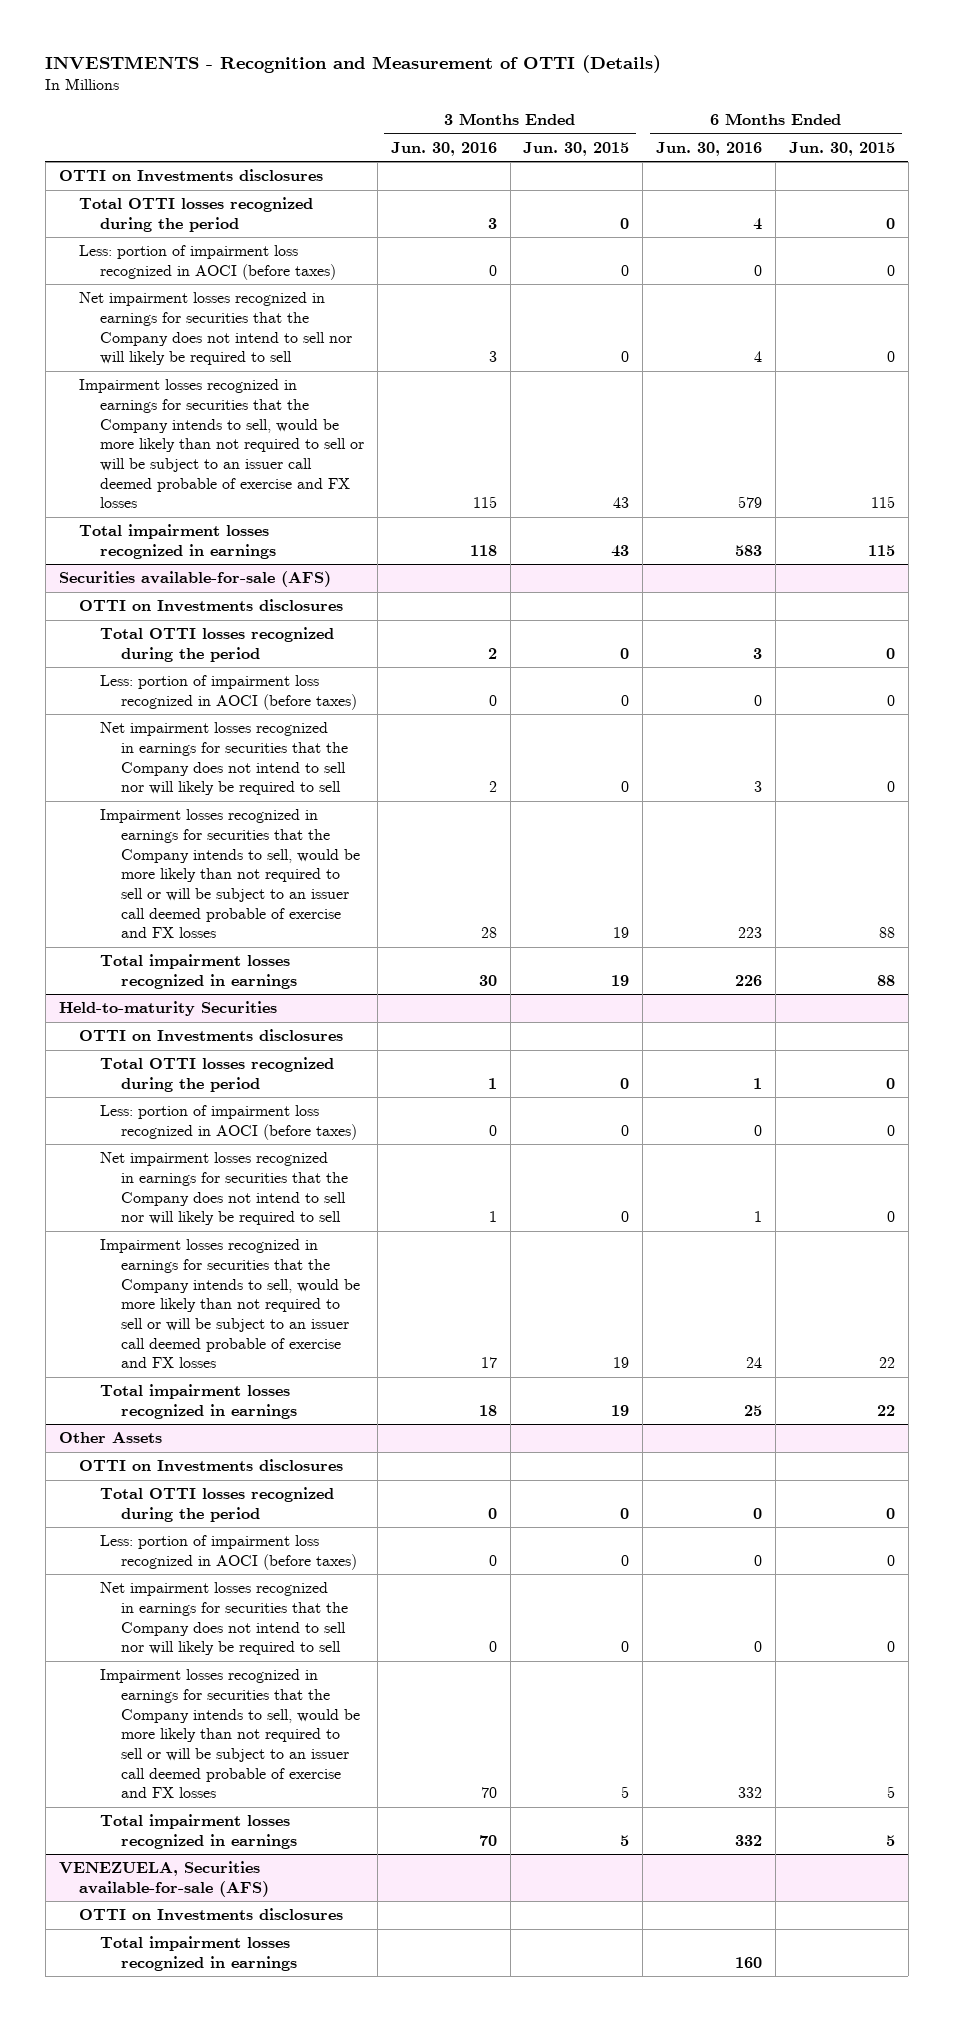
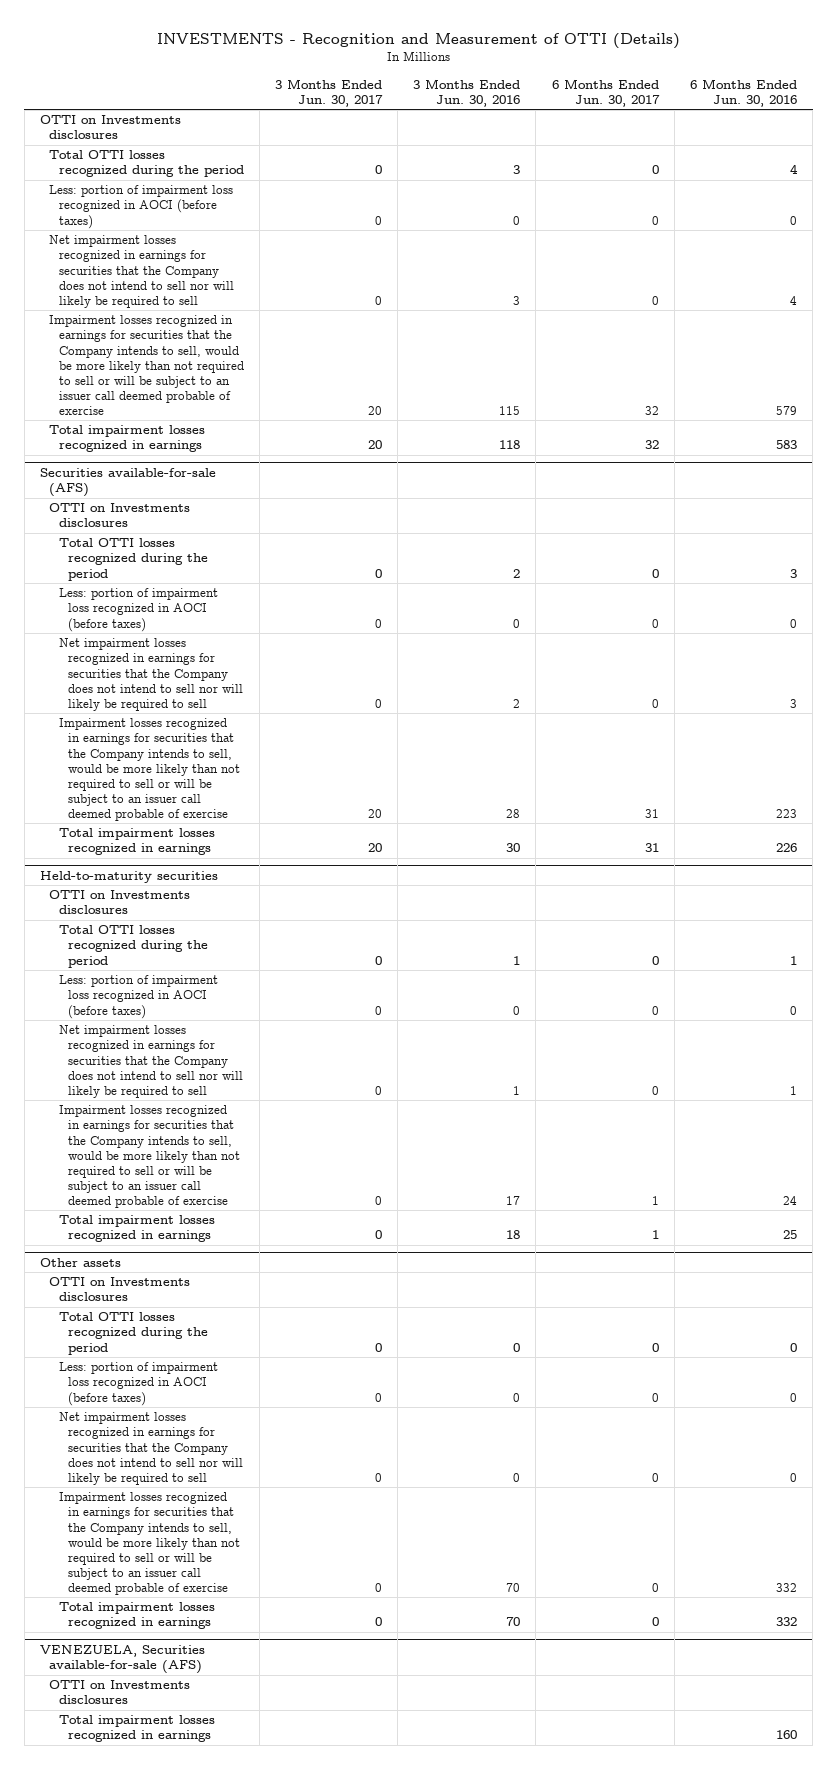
- | 3 Months Ended Jun. 30, 2016 | 3 Months Ended Jun. 30, 2015 | 6 Months Ended Jun. 30, 2016 | 6 Months Ended Jun. 30, 2015
+ | 3 Months Ended Jun. 30, 2017 | 3 Months Ended Jun. 30, 2016 | 6 Months Ended Jun. 30, 2017 | 6 Months Ended Jun. 30, 2016
- Impairment losses recognized in earnings for securities that the Company intends to sell, would be more likely than not required to sell or will be subject to an issuer call deemed probable of exercise and FX losses | 115 | 43 | 579 | 115
+ Impairment losses recognized in earnings for securities that the Company intends to sell, would be more likely than not required to sell or will be subject to an issuer call deemed probable of exercise | 20 | 115 | 32 | 579
@ Securities available-for-sale (AFS)
- Impairment losses recognized in earnings for securities that the Company intends to sell, would be more likely than not required to sell or will be subject to an issuer call deemed probable of exercise and FX losses | 28 | 19 | 223 | 88
+ Impairment losses recognized in earnings for securities that the Company intends to sell, would be more likely than not required to sell or will be subject to an issuer call deemed probable of exercise | 20 | 28 | 31 | 223
- Held-to-maturity Securities
+ Held-to-maturity securities
- Impairment losses recognized in earnings for securities that the Company intends to sell, would be more likely than not required to sell or will be subject to an issuer call deemed probable of exercise and FX losses | 17 | 19 | 24 | 22
+ Impairment losses recognized in earnings for securities that the Company intends to sell, would be more likely than not required to sell or will be subject to an issuer call deemed probable of exercise | 0 | 17 | 1 | 24
- Other Assets
+ Other assets
- Impairment losses recognized in earnings for securities that the Company intends to sell, would be more likely than not required to sell or will be subject to an issuer call deemed probable of exercise and FX losses | 70 | 5 | 332 | 5
+ Impairment losses recognized in earnings for securities that the Company intends to sell, would be more likely than not required to sell or will be subject to an issuer call deemed probable of exercise | 0 | 70 | 0 | 332

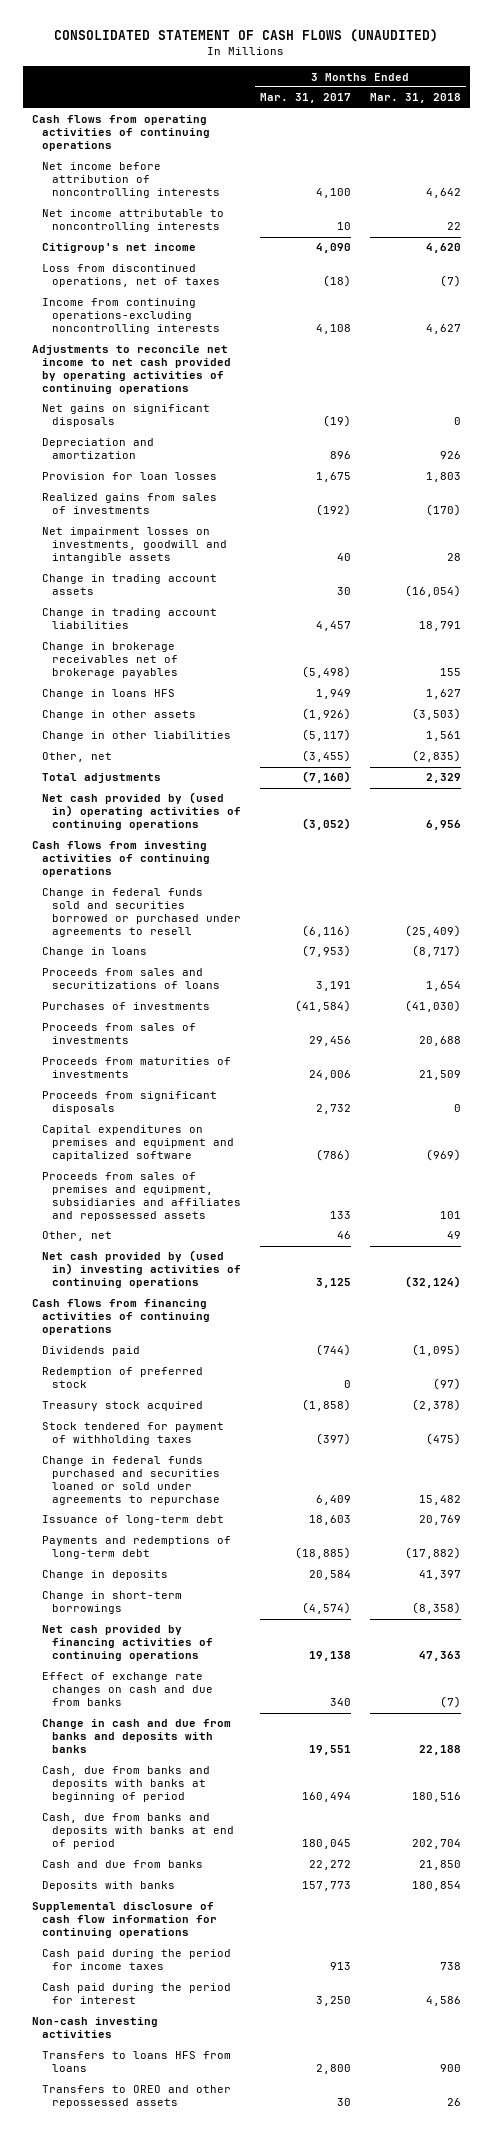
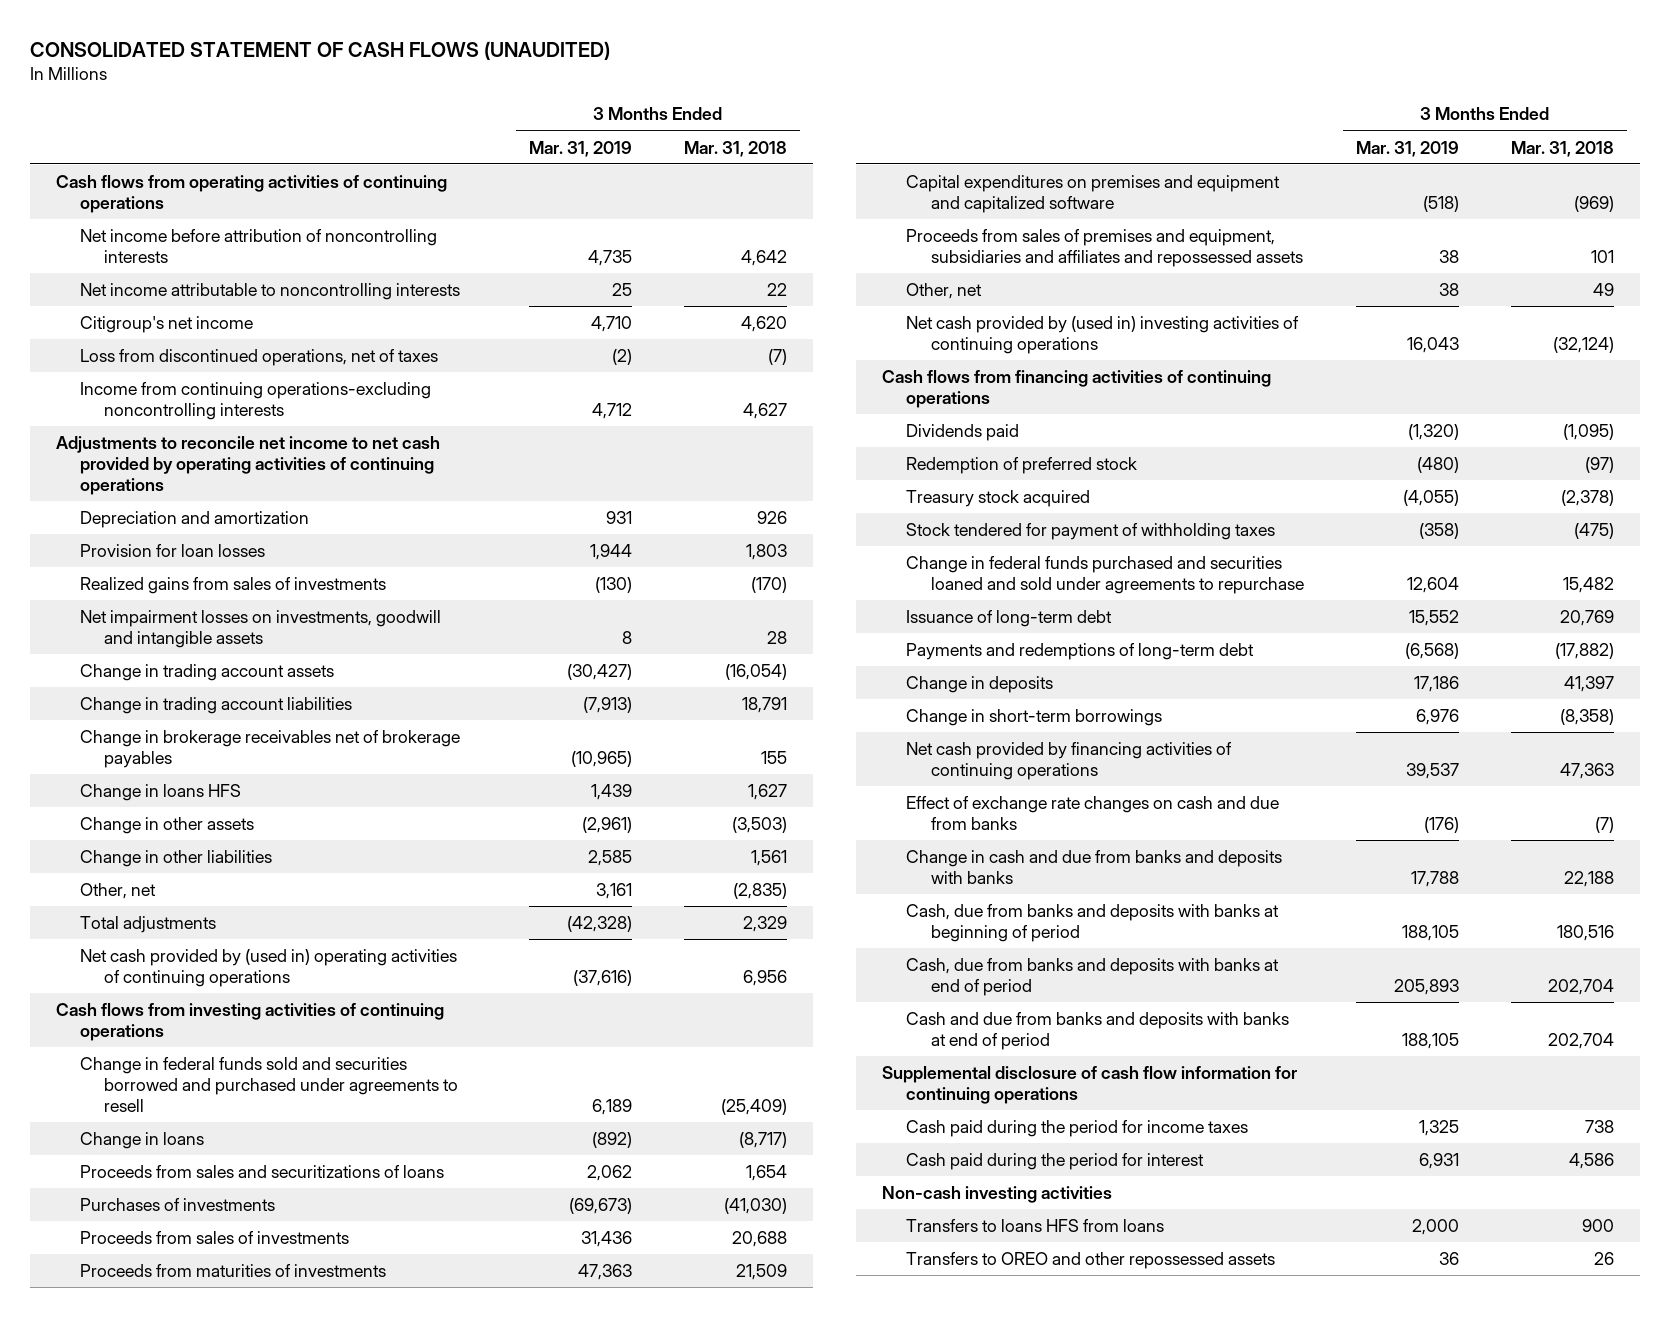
- | 3 Months Ended Mar. 31, 2017 | 3 Months Ended Mar. 31, 2018
+ | 3 Months Ended Mar. 31, 2019 | 3 Months Ended Mar. 31, 2018
- Net gains on significant disposals | (19) | 0
- Change in federal funds sold and securities borrowed or purchased under agreements to resell | (6,116) | (25,409)
+ Change in federal funds sold and securities borrowed and purchased under agreements to resell | 6,189 | (25,409)
- Proceeds from significant disposals | 2,732 | 0
- Change in federal funds purchased and securities loaned or sold under agreements to repurchase | 6,409 | 15,482
+ Change in federal funds purchased and securities loaned and sold under agreements to repurchase | 12,604 | 15,482
- Cash and due from banks | 22,272 | 21,850
- Deposits with banks | 157,773 | 180,854
+ Cash and due from banks and deposits with banks at end of period | 188,105 | 202,704

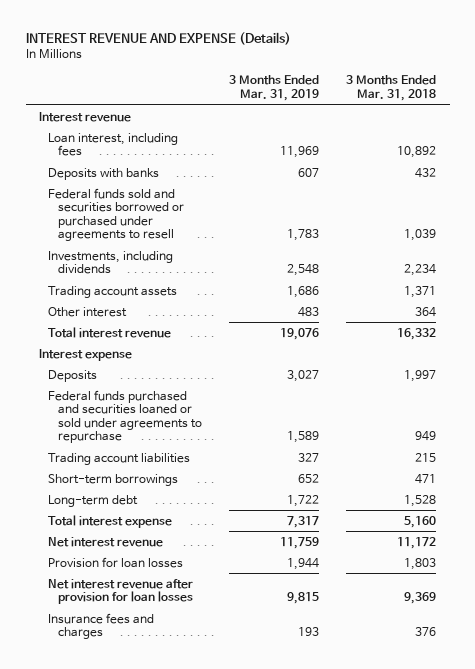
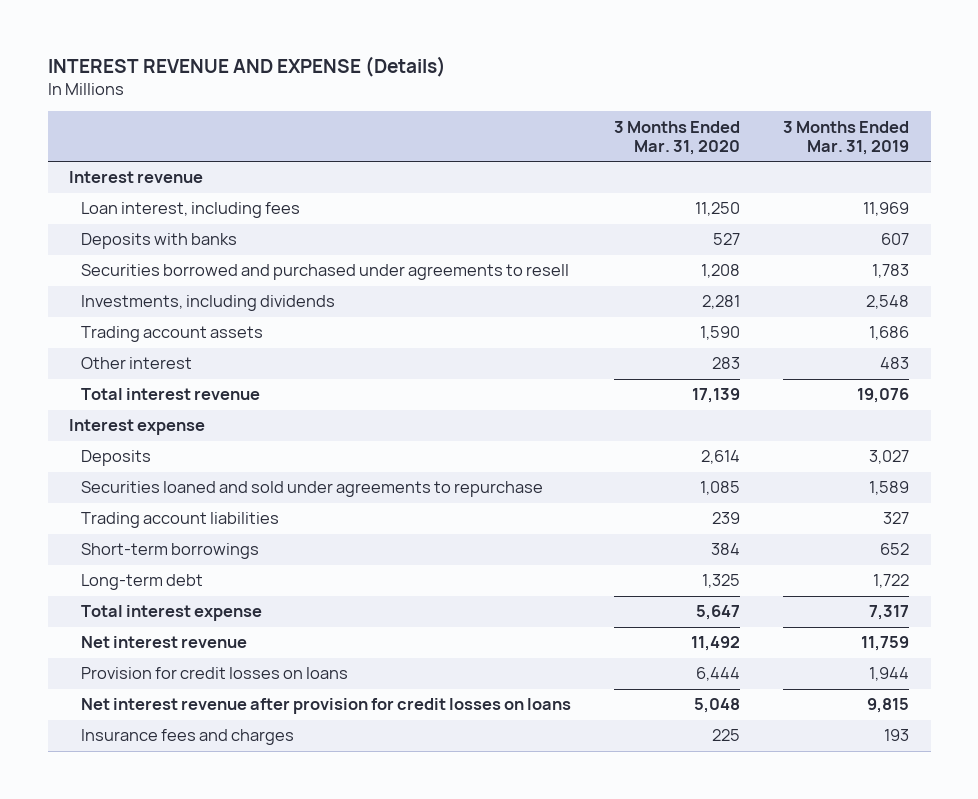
- | 3 Months Ended Mar. 31, 2019 | 3 Months Ended Mar. 31, 2018
+ | 3 Months Ended Mar. 31, 2020 | 3 Months Ended Mar. 31, 2019
- Federal funds sold and securities borrowed or purchased under agreements to resell | 1,783 | 1,039
+ Securities borrowed and purchased under agreements to resell | 1,208 | 1,783
- Federal funds purchased and securities loaned or sold under agreements to repurchase | 1,589 | 949
+ Securities loaned and sold under agreements to repurchase | 1,085 | 1,589
- Provision for loan losses | 1,944 | 1,803
- Net interest revenue after provision for loan losses | 9,815 | 9,369
+ Provision for credit losses on loans | 6,444 | 1,944
+ Net interest revenue after provision for credit losses on loans | 5,048 | 9,815

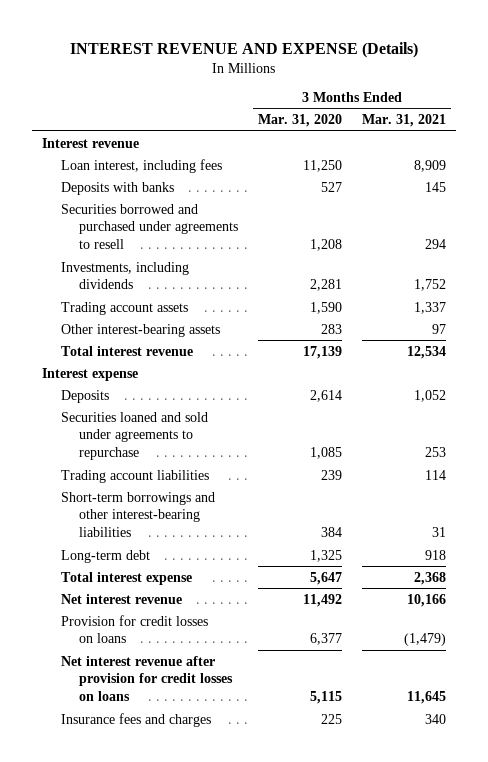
- | 3 Months Ended Mar. 31, 2020 | 3 Months Ended Mar. 31, 2019
+ | 3 Months Ended Mar. 31, 2020 | 3 Months Ended Mar. 31, 2021
- Other interest | 283 | 483
+ Other interest-bearing assets | 283 | 97
- Short-term borrowings | 384 | 652
+ Short-term borrowings and other interest-bearing liabilities | 384 | 31
- Provision for credit losses on loans | 6,444 | 1,944
- Net interest revenue after provision for credit losses on loans | 5,048 | 9,815
+ Provision for credit losses on loans | 6,377 | (1,479)
+ Net interest revenue after provision for credit losses on loans | 5,115 | 11,645

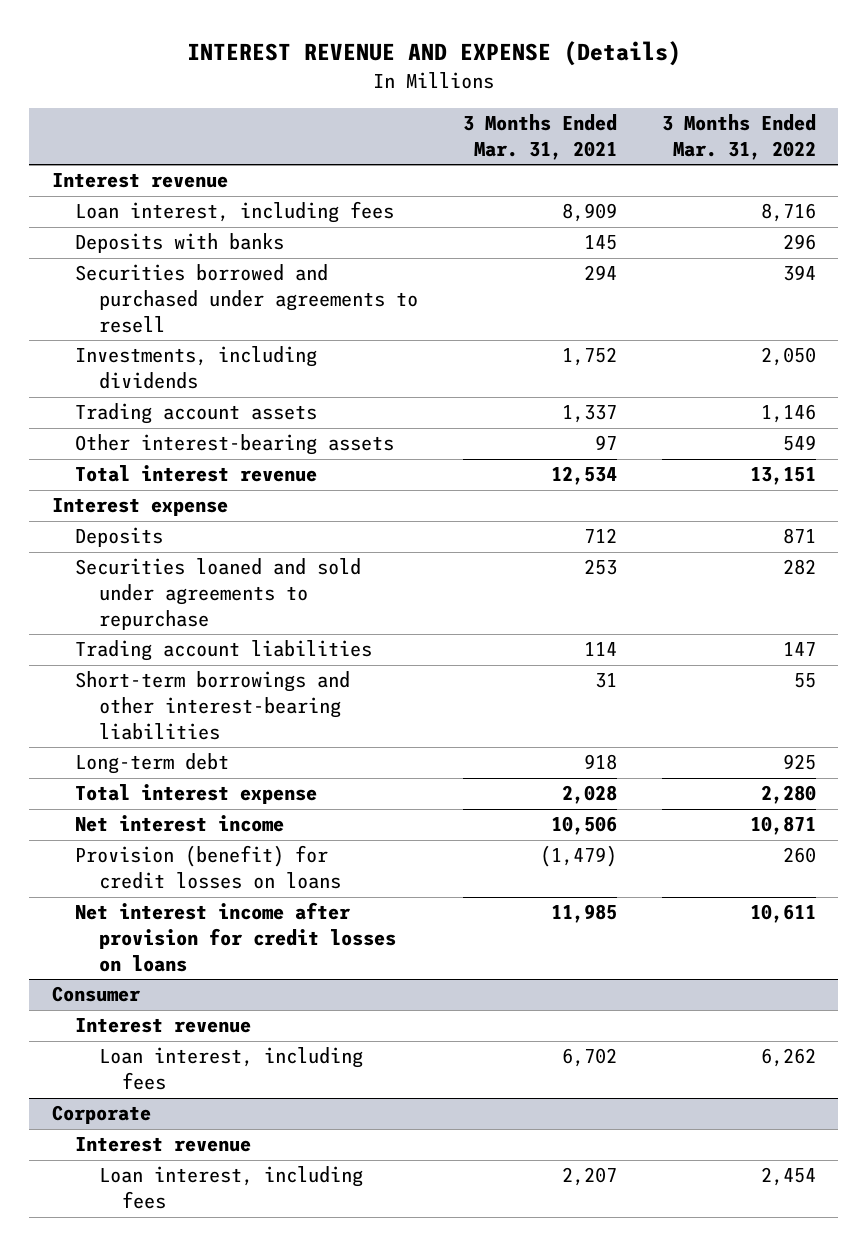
- | 3 Months Ended Mar. 31, 2020 | 3 Months Ended Mar. 31, 2021
+ | 3 Months Ended Mar. 31, 2021 | 3 Months Ended Mar. 31, 2022
- Deposits | 2,614 | 1,052
+ Deposits | 712 | 871
- Total interest expense | 5,647 | 2,368
- Net interest revenue | 11,492 | 10,166
- Provision for credit losses on loans | 6,377 | (1,479)
- Net interest revenue after provision for credit losses on loans | 5,115 | 11,645
- Insurance fees and charges | 225 | 340
+ Total interest expense | 2,028 | 2,280
+ Net interest income | 10,506 | 10,871
+ Provision (benefit) for credit losses on loans | (1,479) | 260
+ Net interest income after provision for credit losses on loans | 11,985 | 10,611
+ Consumer
+ Interest revenue
+ Loan interest, including fees | 6,702 | 6,262
+ Corporate
+ Interest revenue
+ Loan interest, including fees | 2,207 | 2,454

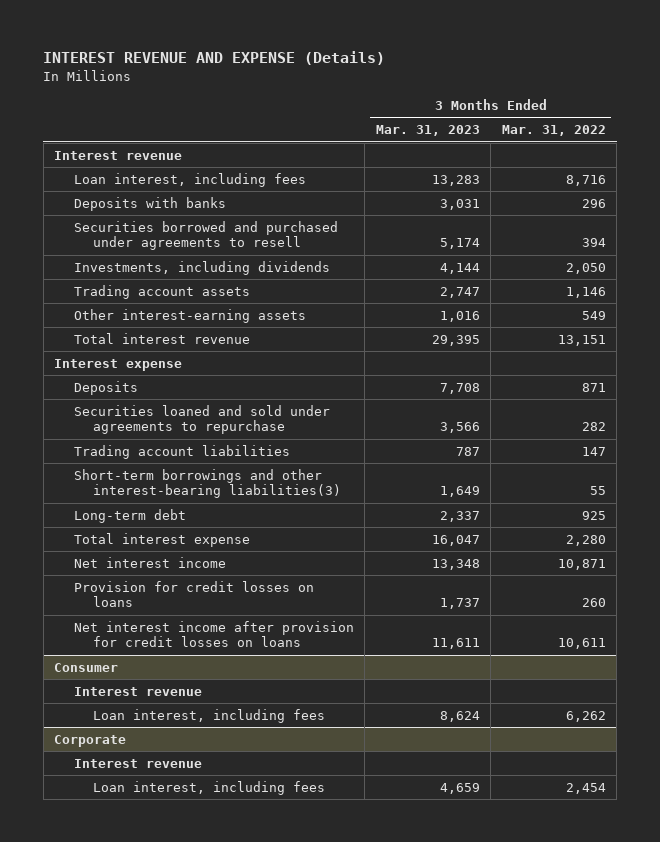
- | 3 Months Ended Mar. 31, 2021 | 3 Months Ended Mar. 31, 2022
+ | 3 Months Ended Mar. 31, 2023 | 3 Months Ended Mar. 31, 2022
- Other interest-bearing assets | 97 | 549
+ Other interest-earning assets | 1,016 | 549
- Short-term borrowings and other interest-bearing liabilities | 31 | 55
+ Short-term borrowings and other interest-bearing liabilities(3) | 1,649 | 55
- Provision (benefit) for credit losses on loans | (1,479) | 260
+ Provision for credit losses on loans | 1,737 | 260

